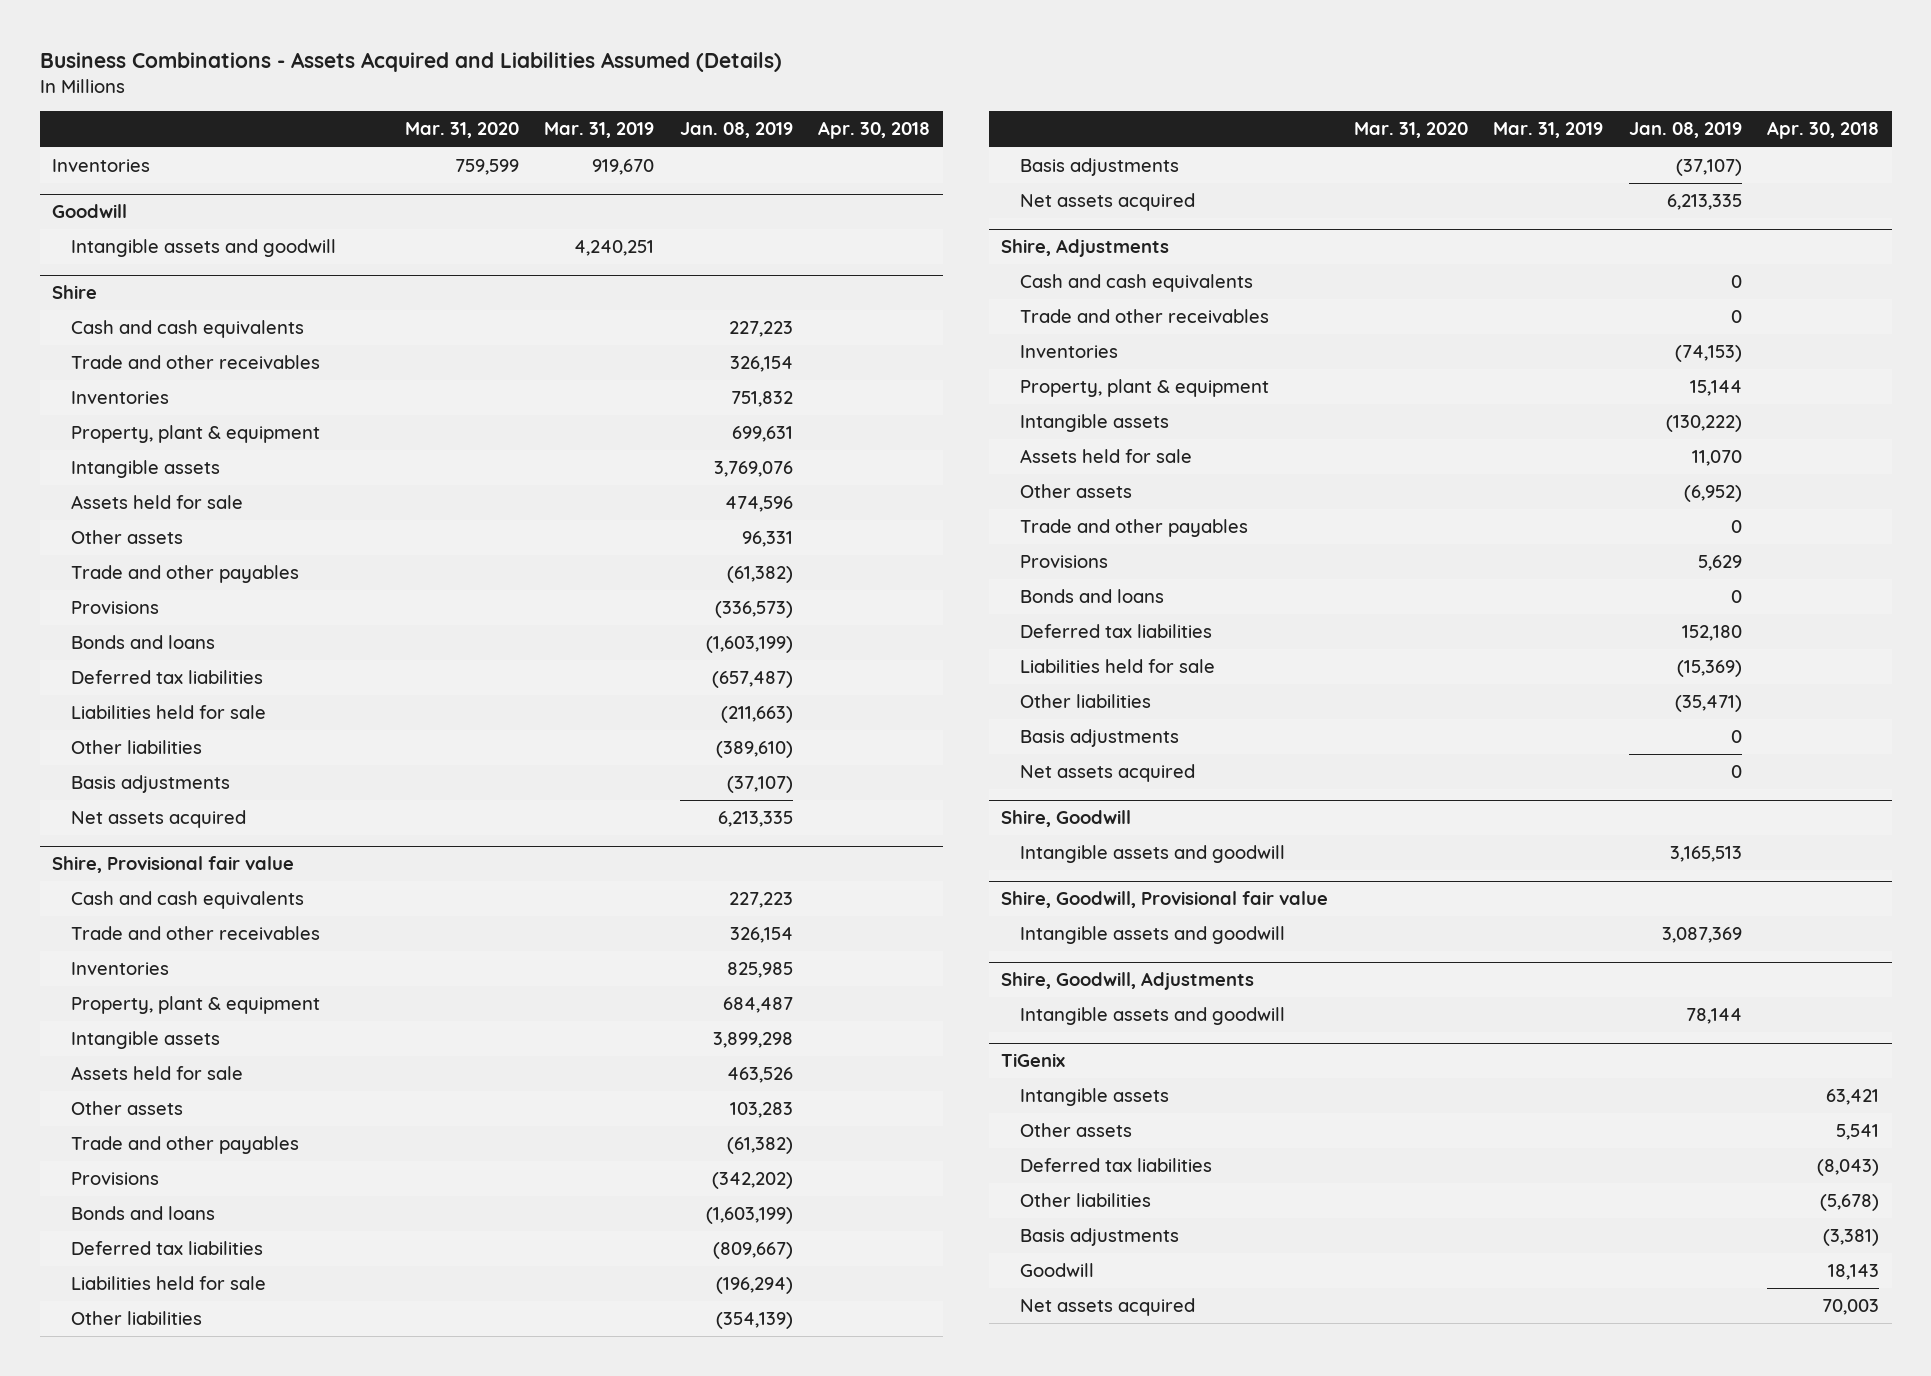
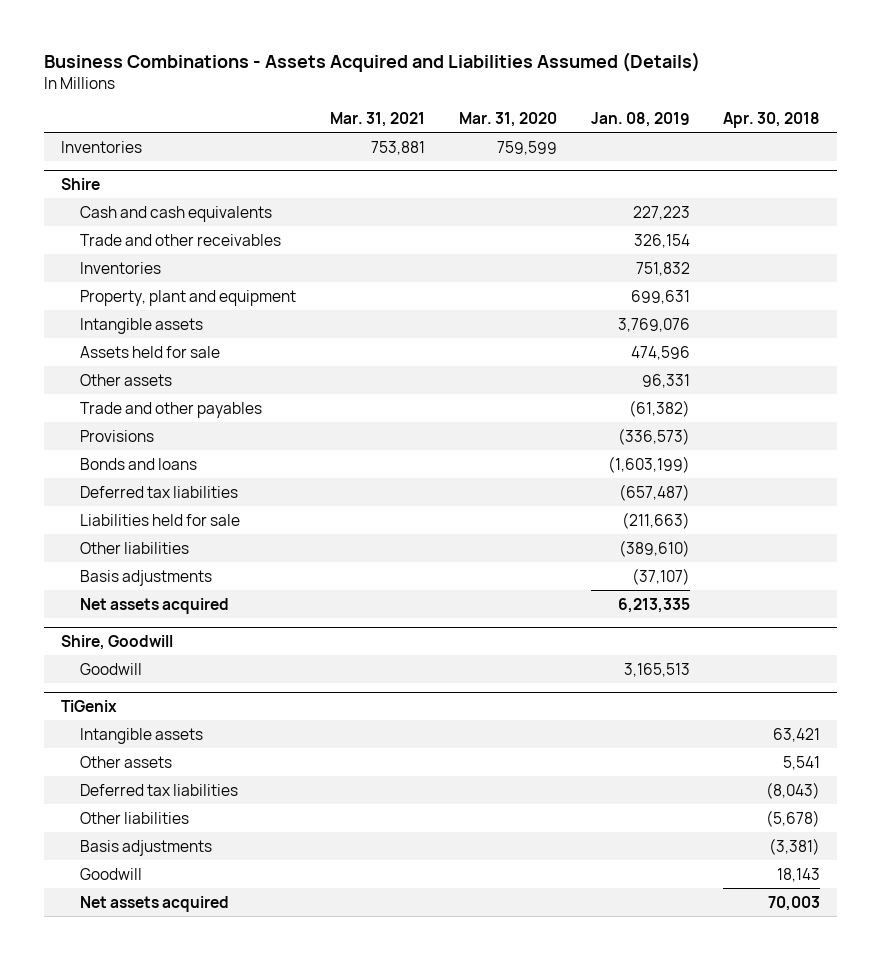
- | Mar. 31, 2020 | Mar. 31, 2019 | Jan. 08, 2019 | Apr. 30, 2018
+ | Mar. 31, 2021 | Mar. 31, 2020 | Jan. 08, 2019 | Apr. 30, 2018
- Goodwill
- Intangible assets and goodwill | | 4,240,251 | |
@ Shire
- Property, plant & equipment | | | 699,631 |
+ Property, plant and equipment | | | 699,631 |
- Shire, Provisional fair value
- Cash and cash equivalents | | | 227,223 |
- Trade and other receivables | | | 326,154 |
- Inventories | | | 825,985 |
- Property, plant & equipment | | | 684,487 |
- Intangible assets | | | 3,899,298 |
- Assets held for sale | | | 463,526 |
- Other assets | | | 103,283 |
- Trade and other payables | | | (61,382) |
- Provisions | | | (342,202) |
- Bonds and loans | | | (1,603,199) |
- Deferred tax liabilities | | | (809,667) |
- Liabilities held for sale | | | (196,294) |
- Other liabilities | | | (354,139) |
- Basis adjustments | | | (37,107) |
- Net assets acquired | | | 6,213,335 |
- Shire, Adjustments
- Cash and cash equivalents | | | 0 |
- Trade and other receivables | | | 0 |
- Inventories | | | (74,153) |
- Property, plant & equipment | | | 15,144 |
- Intangible assets | | | (130,222) |
- Assets held for sale | | | 11,070 |
- Other assets | | | (6,952) |
- Trade and other payables | | | 0 |
- Provisions | | | 5,629 |
- Bonds and loans | | | 0 |
- Deferred tax liabilities | | | 152,180 |
- Liabilities held for sale | | | (15,369) |
- Other liabilities | | | (35,471) |
- Basis adjustments | | | 0 |
- Net assets acquired | | | 0 |
@ Shire, Goodwill
- Intangible assets and goodwill | | | 3,165,513 |
- Shire, Goodwill, Provisional fair value
- Intangible assets and goodwill | | | 3,087,369 |
- Shire, Goodwill, Adjustments
- Intangible assets and goodwill | | | 78,144 |
@ Shire, Goodwill
+ Goodwill | | | 3,165,513 |

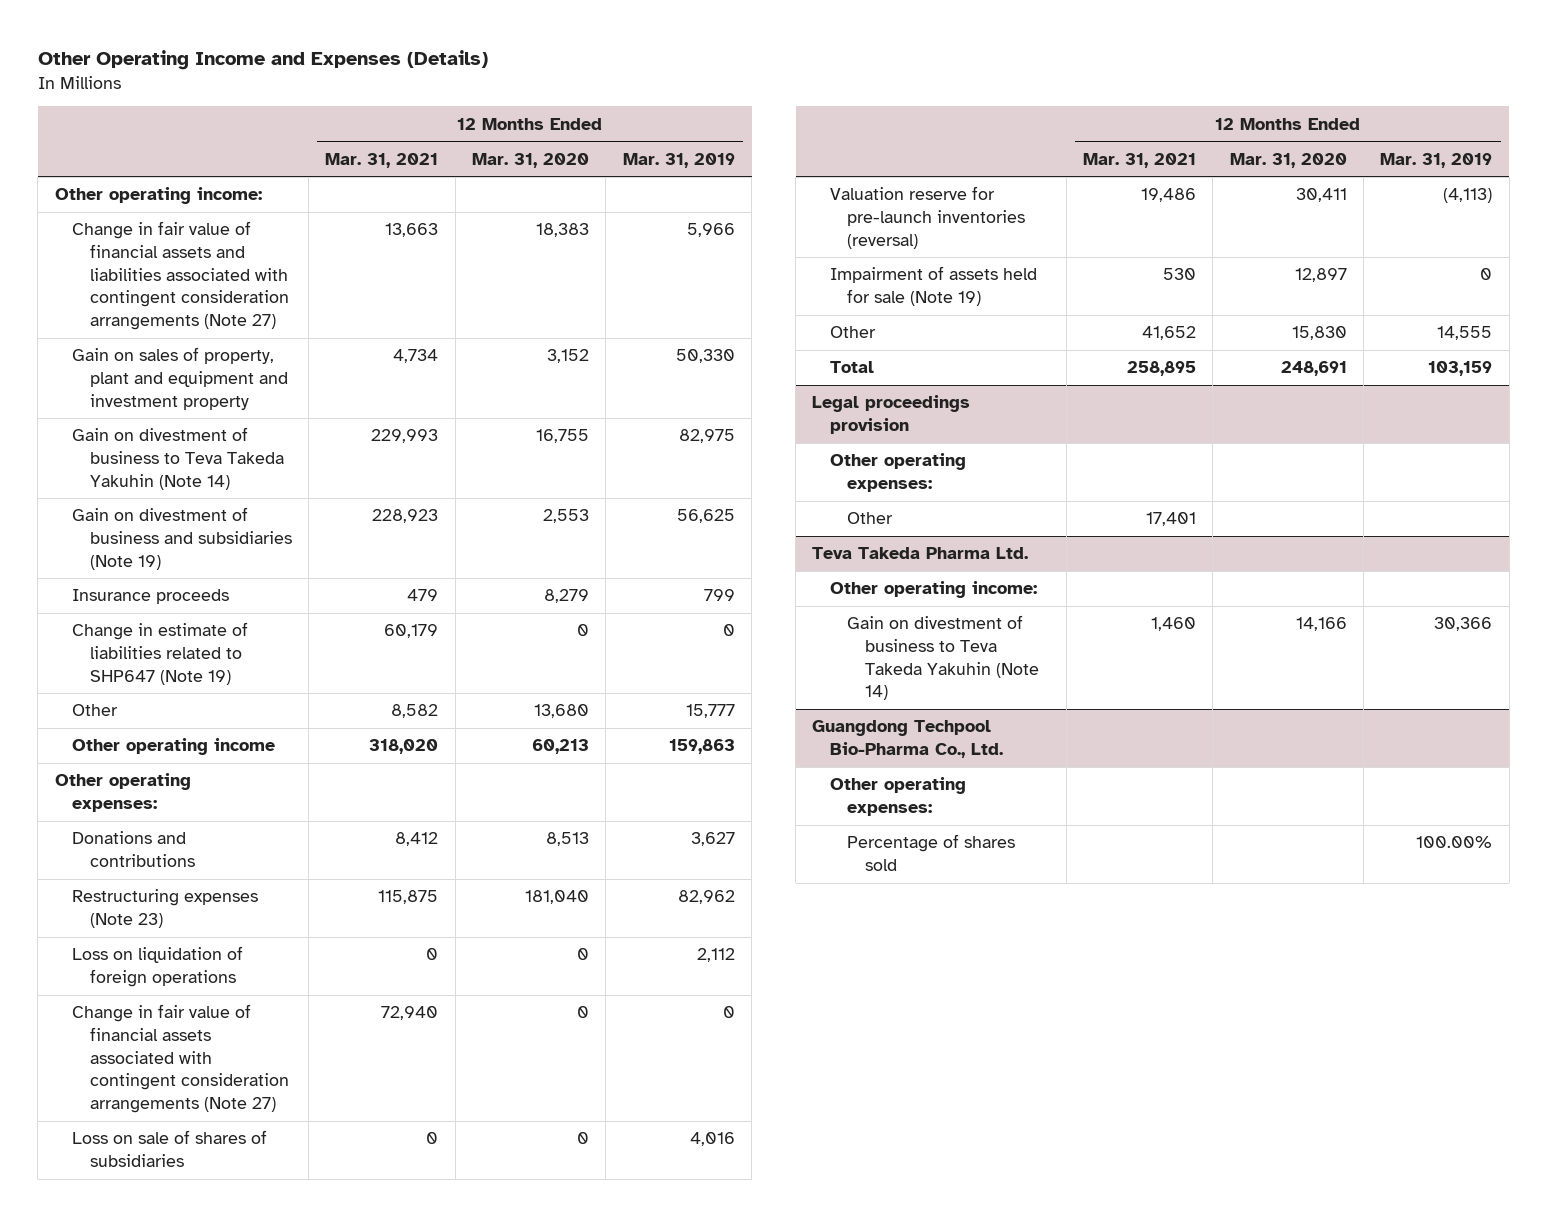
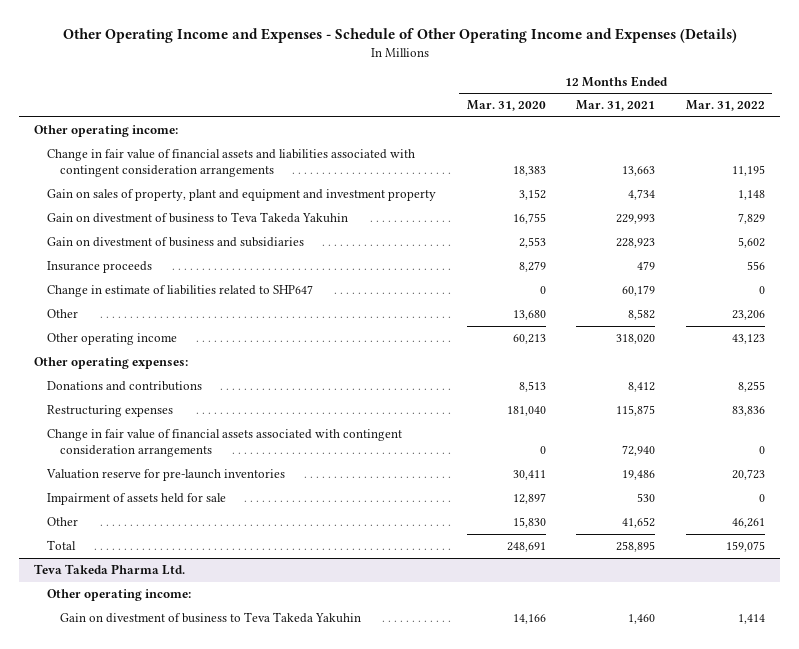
- Other Operating Income and Expenses (Details)
+ Other Operating Income and Expenses - Schedule of Other Operating Income and Expenses (Details)
- | 12 Months Ended Mar. 31, 2021 | 12 Months Ended Mar. 31, 2020 | 12 Months Ended Mar. 31, 2019
+ | 12 Months Ended Mar. 31, 2020 | 12 Months Ended Mar. 31, 2021 | 12 Months Ended Mar. 31, 2022
- Change in fair value of financial assets and liabilities associated with contingent consideration arrangements (Note 27) | 13,663 | 18,383 | 5,966
+ Change in fair value of financial assets and liabilities associated with contingent consideration arrangements | 18,383 | 13,663 | 11,195
- Gain on divestment of business to Teva Takeda Yakuhin (Note 14) | 229,993 | 16,755 | 82,975
- Gain on divestment of business and subsidiaries (Note 19) | 228,923 | 2,553 | 56,625
+ Gain on divestment of business to Teva Takeda Yakuhin | 16,755 | 229,993 | 7,829
+ Gain on divestment of business and subsidiaries | 2,553 | 228,923 | 5,602
- Change in estimate of liabilities related to SHP647 (Note 19) | 60,179 | 0 | 0
+ Change in estimate of liabilities related to SHP647 | 0 | 60,179 | 0
- Restructuring expenses (Note 23) | 115,875 | 181,040 | 82,962
- Loss on liquidation of foreign operations | 0 | 0 | 2,112
- Change in fair value of financial assets associated with contingent consideration arrangements (Note 27) | 72,940 | 0 | 0
- Loss on sale of shares of subsidiaries | 0 | 0 | 4,016
- Valuation reserve for pre-launch inventories (reversal) | 19,486 | 30,411 | (4,113)
- Impairment of assets held for sale (Note 19) | 530 | 12,897 | 0
+ Restructuring expenses | 181,040 | 115,875 | 83,836
+ Change in fair value of financial assets associated with contingent consideration arrangements | 0 | 72,940 | 0
+ Valuation reserve for pre-launch inventories | 30,411 | 19,486 | 20,723
+ Impairment of assets held for sale | 12,897 | 530 | 0
- Legal proceedings provision
- Other operating expenses:
- Other | 17,401 | |
@ Teva Takeda Pharma Ltd.
- Gain on divestment of business to Teva Takeda Yakuhin (Note 14) | 1,460 | 14,166 | 30,366
- Guangdong Techpool Bio-Pharma Co., Ltd.
- Other operating expenses:
- Percentage of shares sold | | | 100.00%
@ Teva Takeda Pharma Ltd.
+ Gain on divestment of business to Teva Takeda Yakuhin | 14,166 | 1,460 | 1,414

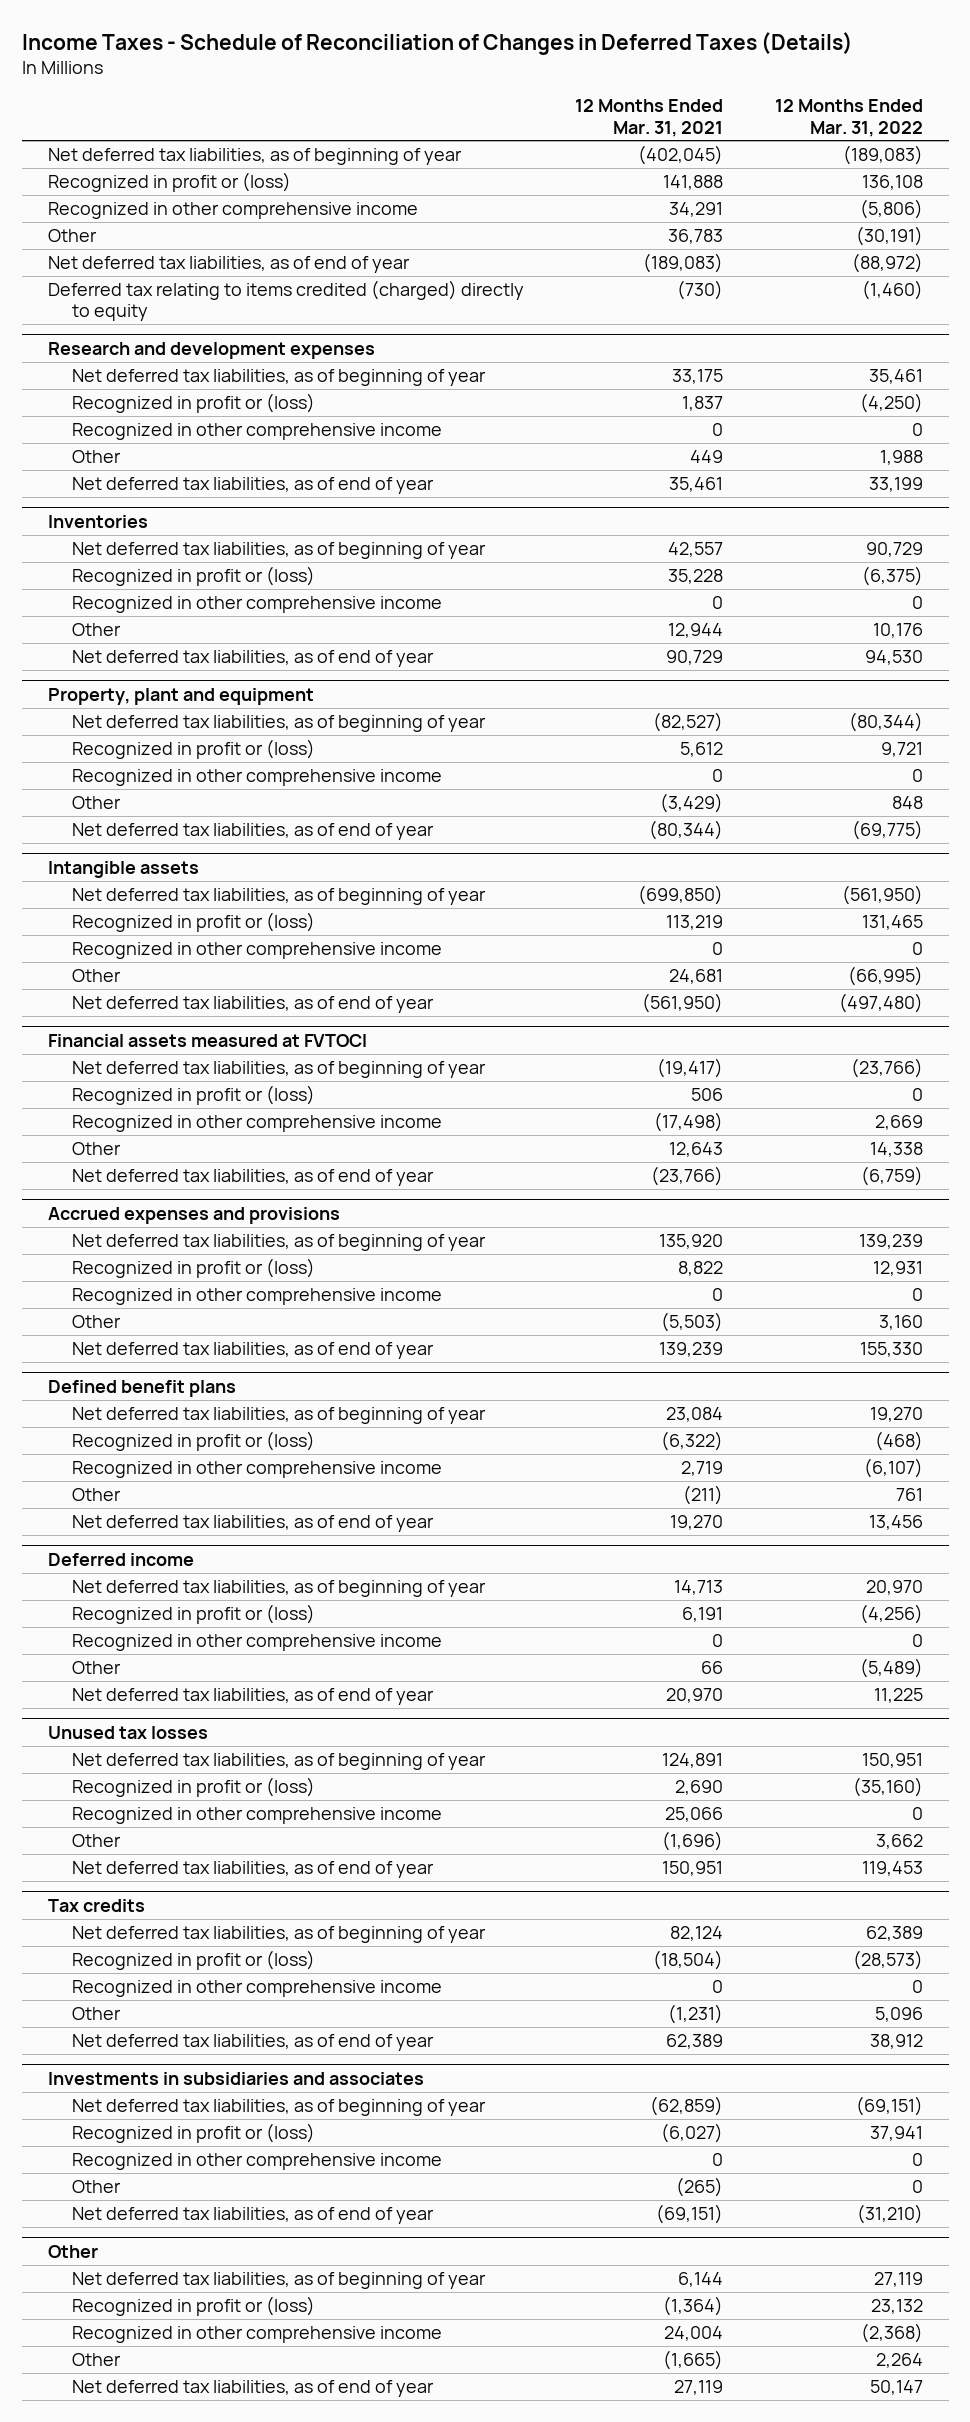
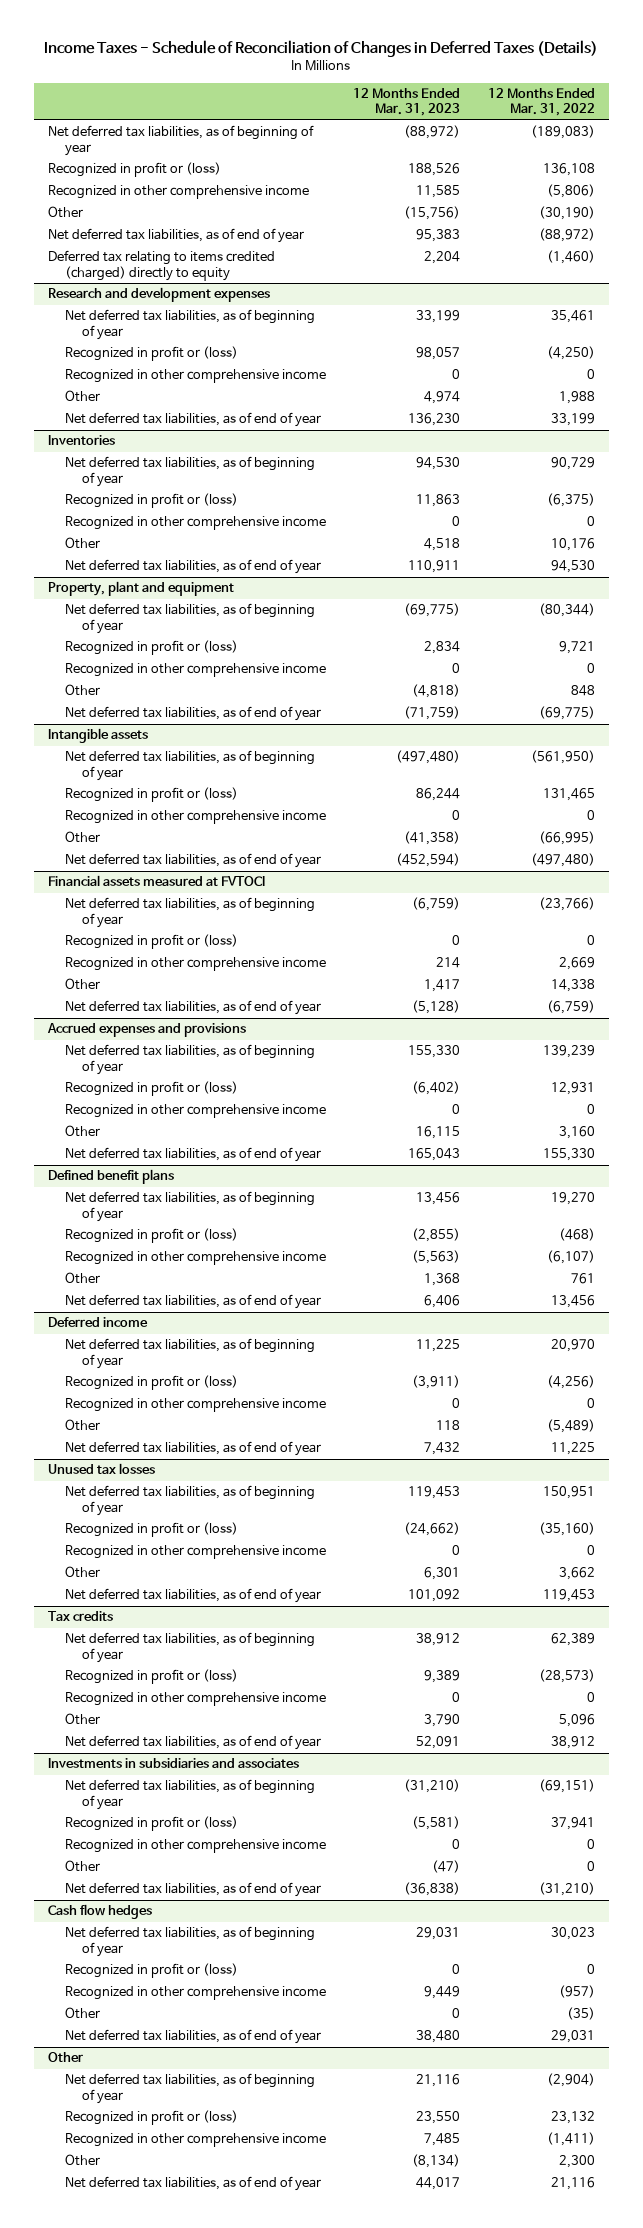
- | 12 Months Ended Mar. 31, 2021 | 12 Months Ended Mar. 31, 2022
+ | 12 Months Ended Mar. 31, 2023 | 12 Months Ended Mar. 31, 2022
- Other | 36,783 | (30,191)
+ Other | (15,756) | (30,190)
+ Cash flow hedges
+ Net deferred tax liabilities, as of beginning of year | 29,031 | 30,023
+ Recognized in profit or (loss) | 0 | 0
+ Recognized in other comprehensive income | 9,449 | (957)
+ Other | 0 | (35)
+ Net deferred tax liabilities, as of end of year | 38,480 | 29,031
@ Other
- Net deferred tax liabilities, as of beginning of year | 6,144 | 27,119
+ Net deferred tax liabilities, as of beginning of year | 21,116 | (2,904)
- Recognized in other comprehensive income | 24,004 | (2,368)
- Other | (1,665) | 2,264
- Net deferred tax liabilities, as of end of year | 27,119 | 50,147
+ Recognized in other comprehensive income | 7,485 | (1,411)
+ Other | (8,134) | 2,300
+ Net deferred tax liabilities, as of end of year | 44,017 | 21,116

